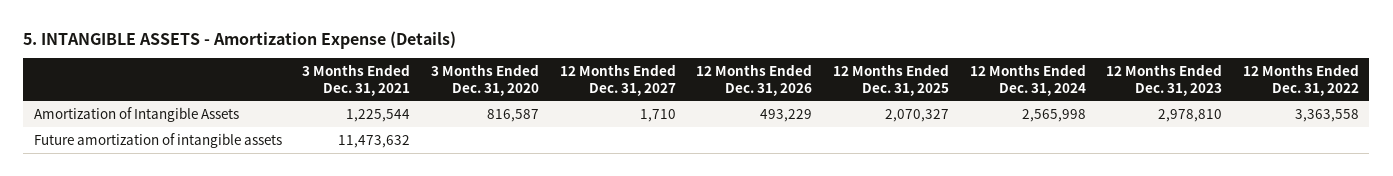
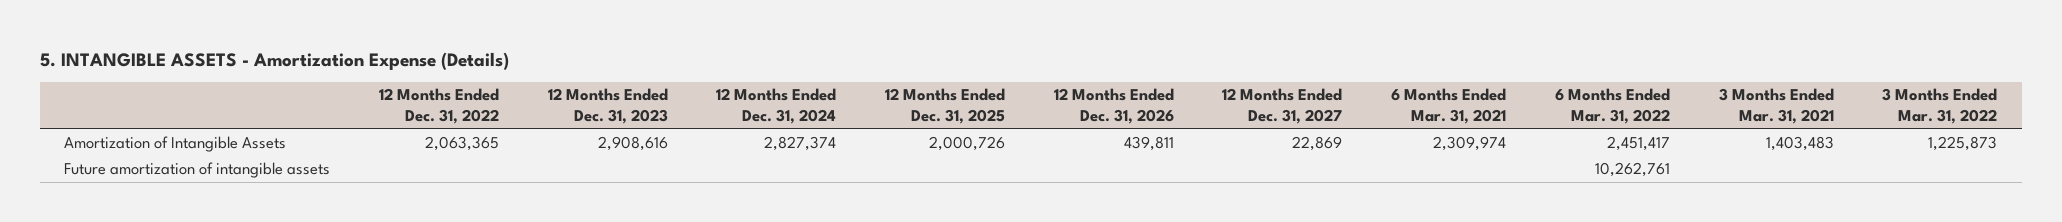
- | 3 Months Ended Dec. 31, 2021 | 3 Months Ended Dec. 31, 2020 | 12 Months Ended Dec. 31, 2027 | 12 Months Ended Dec. 31, 2026 | 12 Months Ended Dec. 31, 2025 | 12 Months Ended Dec. 31, 2024 | 12 Months Ended Dec. 31, 2023 | 12 Months Ended Dec. 31, 2022
+ | 12 Months Ended Dec. 31, 2022 | 12 Months Ended Dec. 31, 2023 | 12 Months Ended Dec. 31, 2024 | 12 Months Ended Dec. 31, 2025 | 12 Months Ended Dec. 31, 2026 | 12 Months Ended Dec. 31, 2027 | 6 Months Ended Mar. 31, 2021 | 6 Months Ended Mar. 31, 2022 | 3 Months Ended Mar. 31, 2021 | 3 Months Ended Mar. 31, 2022
- Amortization of Intangible Assets | 1,225,544 | 816,587 | 1,710 | 493,229 | 2,070,327 | 2,565,998 | 2,978,810 | 3,363,558
+ Amortization of Intangible Assets | 2,063,365 | 2,908,616 | 2,827,374 | 2,000,726 | 439,811 | 22,869 | 2,309,974 | 2,451,417 | 1,403,483 | 1,225,873

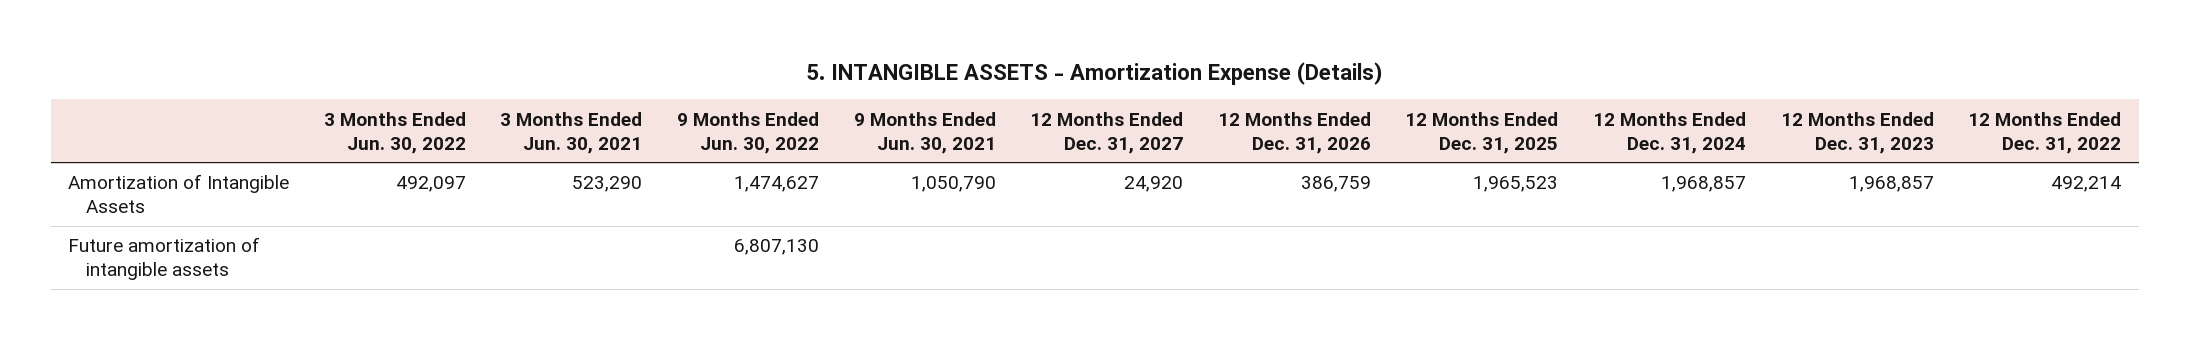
- | 12 Months Ended Dec. 31, 2022 | 12 Months Ended Dec. 31, 2023 | 12 Months Ended Dec. 31, 2024 | 12 Months Ended Dec. 31, 2025 | 12 Months Ended Dec. 31, 2026 | 12 Months Ended Dec. 31, 2027 | 6 Months Ended Mar. 31, 2021 | 6 Months Ended Mar. 31, 2022 | 3 Months Ended Mar. 31, 2021 | 3 Months Ended Mar. 31, 2022
+ | 3 Months Ended Jun. 30, 2022 | 3 Months Ended Jun. 30, 2021 | 9 Months Ended Jun. 30, 2022 | 9 Months Ended Jun. 30, 2021 | 12 Months Ended Dec. 31, 2027 | 12 Months Ended Dec. 31, 2026 | 12 Months Ended Dec. 31, 2025 | 12 Months Ended Dec. 31, 2024 | 12 Months Ended Dec. 31, 2023 | 12 Months Ended Dec. 31, 2022
- Amortization of Intangible Assets | 2,063,365 | 2,908,616 | 2,827,374 | 2,000,726 | 439,811 | 22,869 | 2,309,974 | 2,451,417 | 1,403,483 | 1,225,873
+ Amortization of Intangible Assets | 492,097 | 523,290 | 1,474,627 | 1,050,790 | 24,920 | 386,759 | 1,965,523 | 1,968,857 | 1,968,857 | 492,214

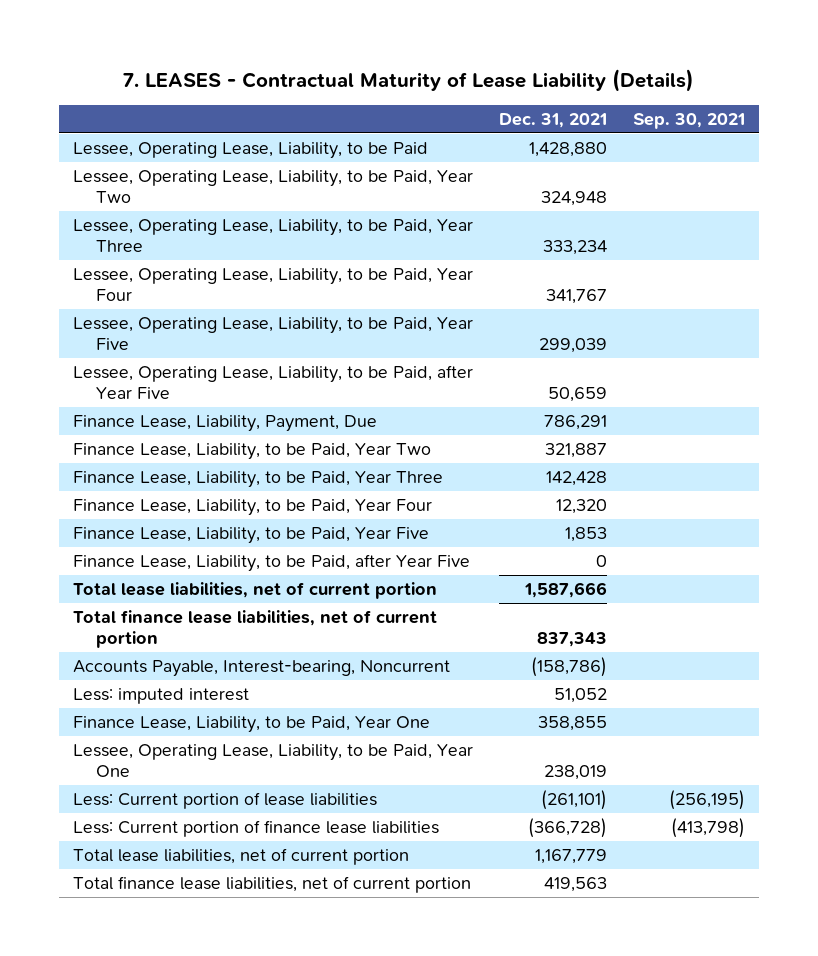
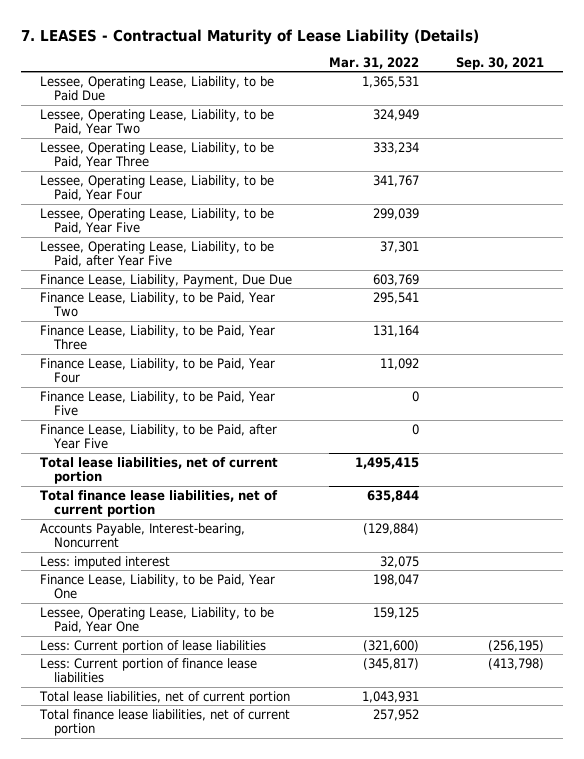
- | Dec. 31, 2021 | Sep. 30, 2021
+ | Mar. 31, 2022 | Sep. 30, 2021
- Lessee, Operating Lease, Liability, to be Paid | 1,428,880 |
+ Lessee, Operating Lease, Liability, to be Paid Due | 1,365,531 |
- Finance Lease, Liability, Payment, Due | 786,291 |
+ Finance Lease, Liability, Payment, Due Due | 603,769 |

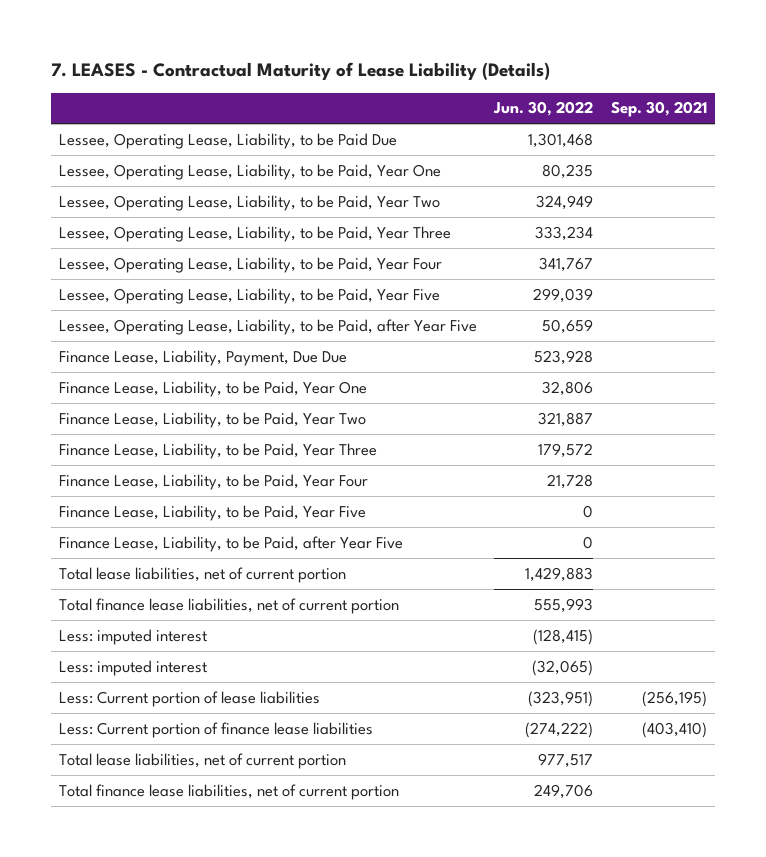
- | Mar. 31, 2022 | Sep. 30, 2021
+ | Jun. 30, 2022 | Sep. 30, 2021
moved up: Lessee, Operating Lease, Liability, to be Paid, Year One | 80,235 |
moved up: Finance Lease, Liability, to be Paid, Year One | 32,806 |
- Accounts Payable, Interest-bearing, Noncurrent | (129,884) |
+ Less: imputed interest | (32,065) |
- Less: Current portion of finance lease liabilities | (345,817) | (413,798)
+ Less: Current portion of finance lease liabilities | (274,222) | (403,410)

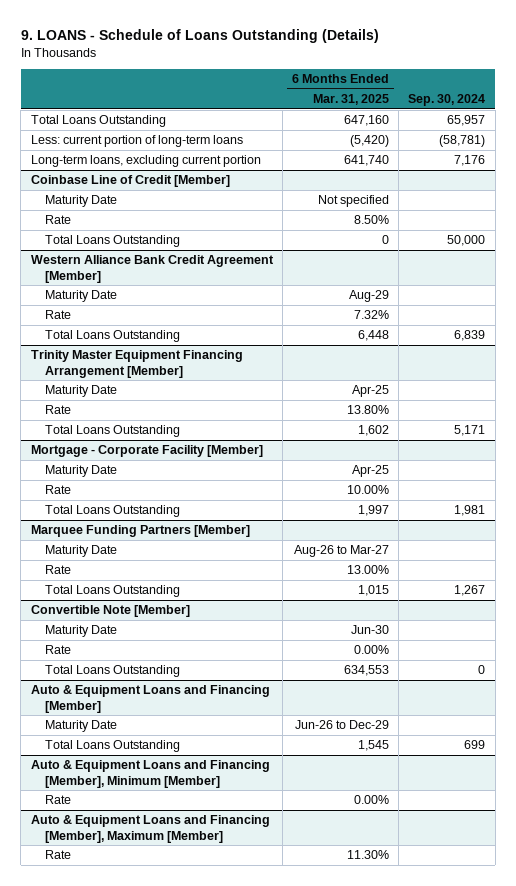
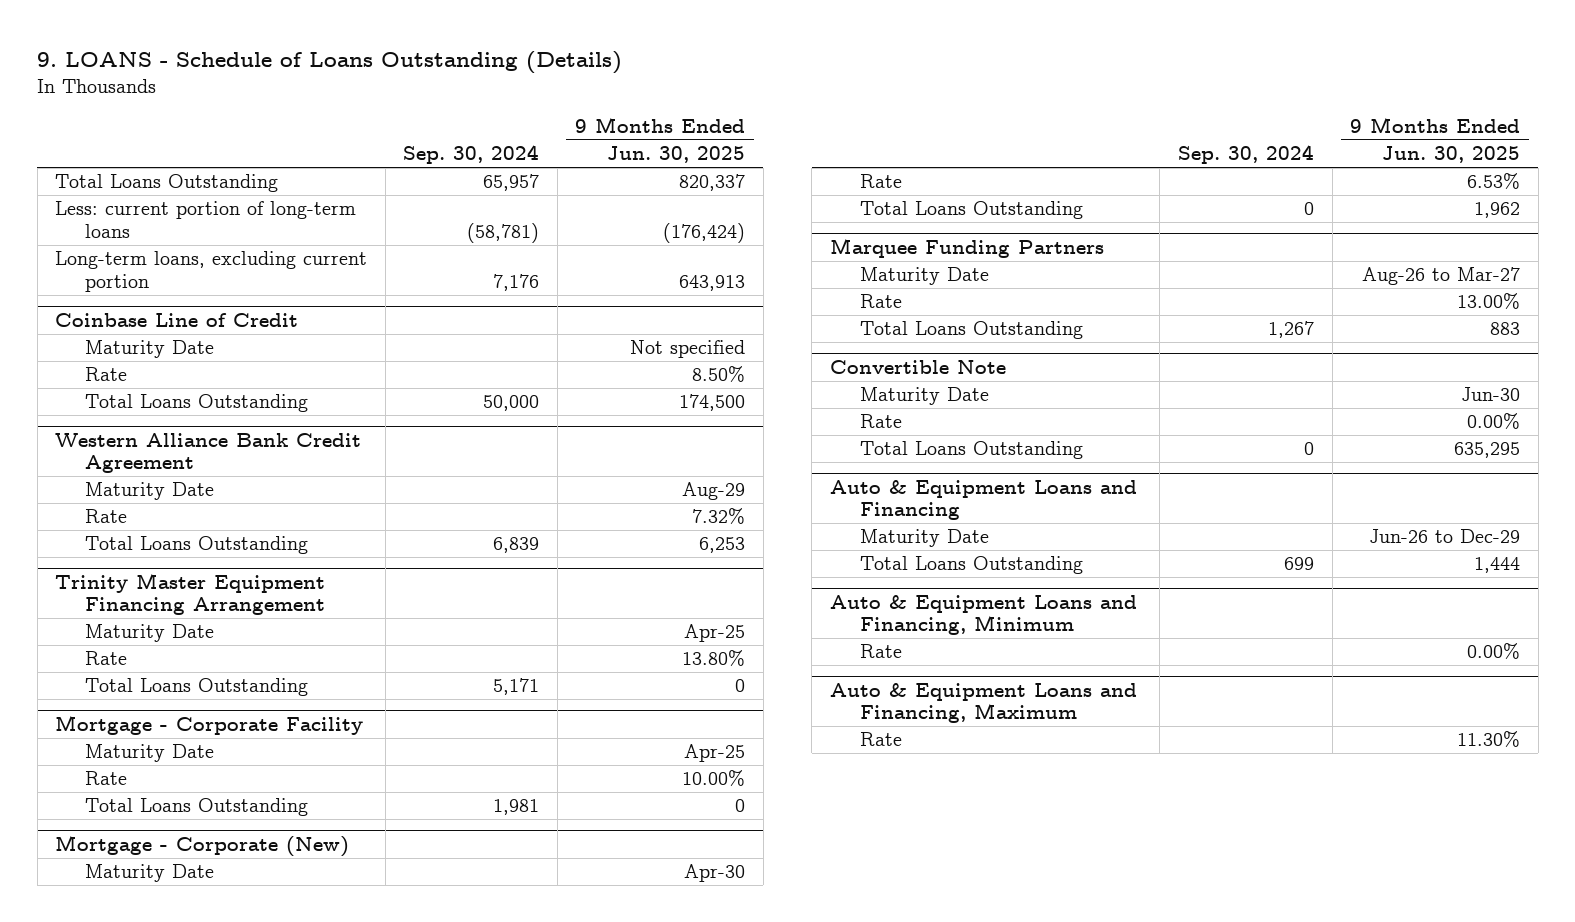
- | 6 Months Ended Mar. 31, 2025 | Sep. 30, 2024
+ | Sep. 30, 2024 | 9 Months Ended Jun. 30, 2025
- Coinbase Line of Credit [Member]
+ Coinbase Line of Credit
- Western Alliance Bank Credit Agreement [Member]
+ Western Alliance Bank Credit Agreement
- Trinity Master Equipment Financing Arrangement [Member]
+ Trinity Master Equipment Financing Arrangement
- Mortgage - Corporate Facility [Member]
+ Mortgage - Corporate Facility
- Marquee Funding Partners [Member]
+ Mortgage - Corporate (New)
+ Maturity Date | | Apr-30
+ Rate | | 6.53%
+ Total Loans Outstanding | 0 | 1,962
+ Marquee Funding Partners
- Convertible Note [Member]
+ Convertible Note
- Auto & Equipment Loans and Financing [Member]
+ Auto & Equipment Loans and Financing
- Auto & Equipment Loans and Financing [Member], Minimum [Member]
+ Auto & Equipment Loans and Financing, Minimum
- Auto & Equipment Loans and Financing [Member], Maximum [Member]
+ Auto & Equipment Loans and Financing, Maximum

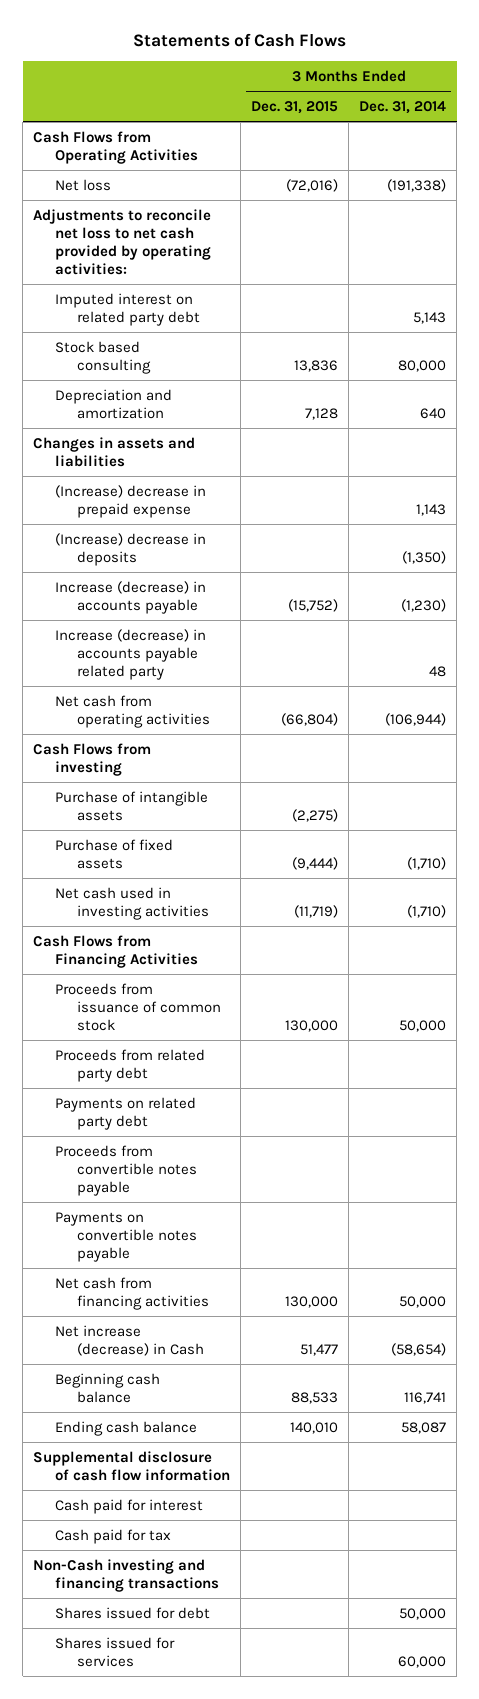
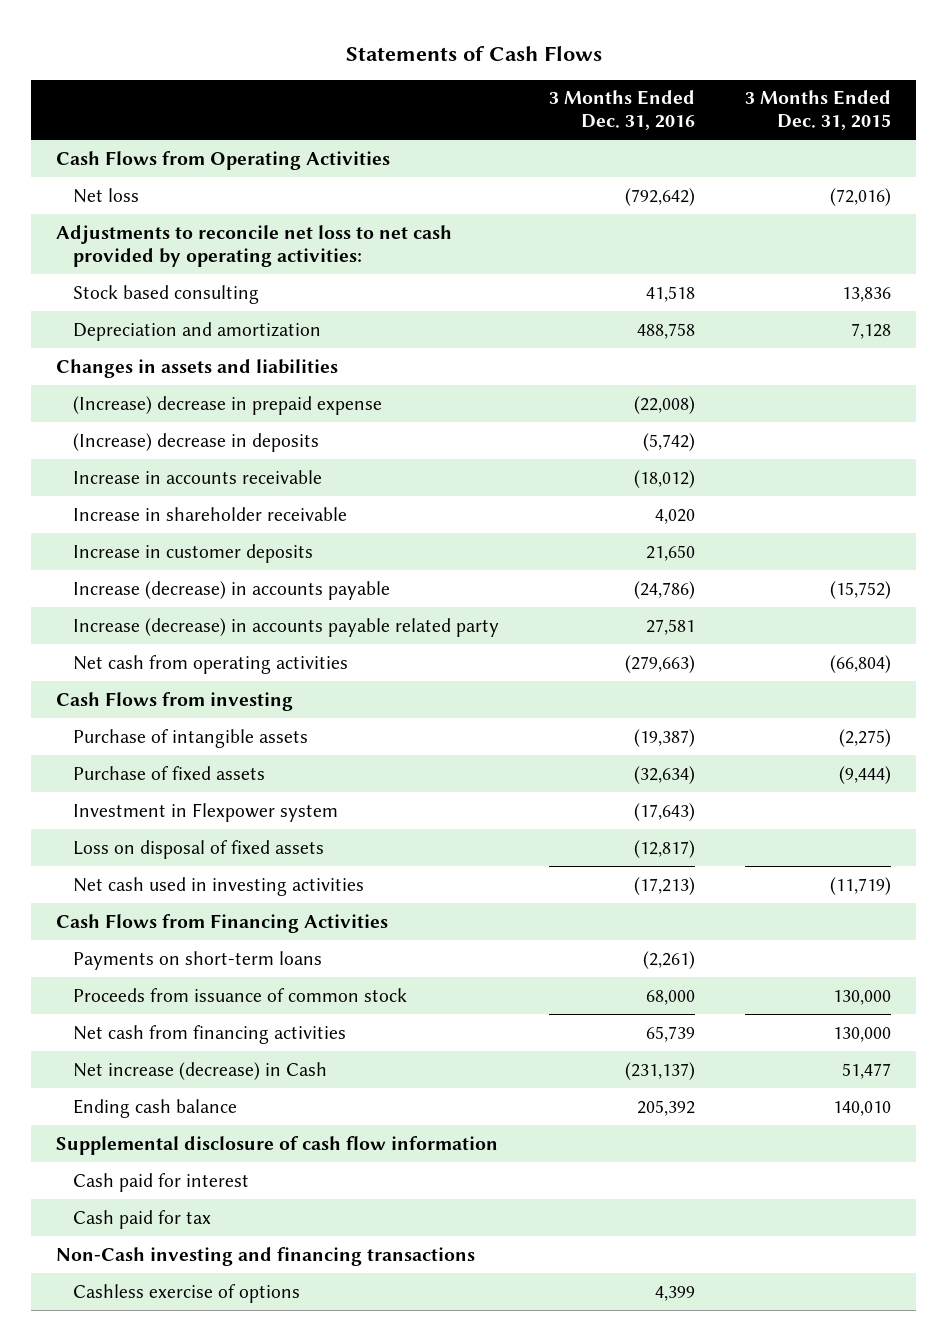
- | 3 Months Ended Dec. 31, 2015 | 3 Months Ended Dec. 31, 2014
+ | 3 Months Ended Dec. 31, 2016 | 3 Months Ended Dec. 31, 2015
- Imputed interest on related party debt | | 5,143
+ Increase in accounts receivable | (18,012) |
+ Increase in shareholder receivable | 4,020 |
+ Increase in customer deposits | 21,650 |
+ Investment in Flexpower system | (17,643) |
+ Loss on disposal of fixed assets | (12,817) |
+ Payments on short-term loans | (2,261) |
- Proceeds from related party debt
- Payments on related party debt
- Proceeds from convertible notes payable
- Payments on convertible notes payable
- Beginning cash balance | 88,533 | 116,741
- Shares issued for debt | | 50,000
- Shares issued for services | | 60,000
+ Cashless exercise of options | 4,399 |

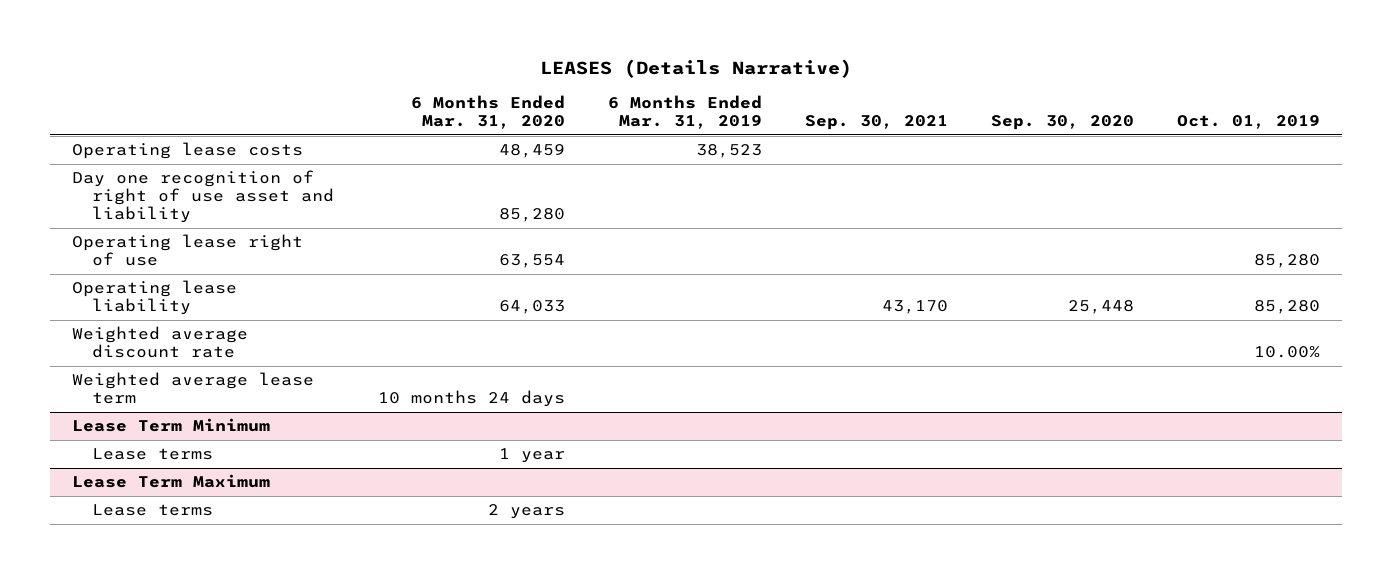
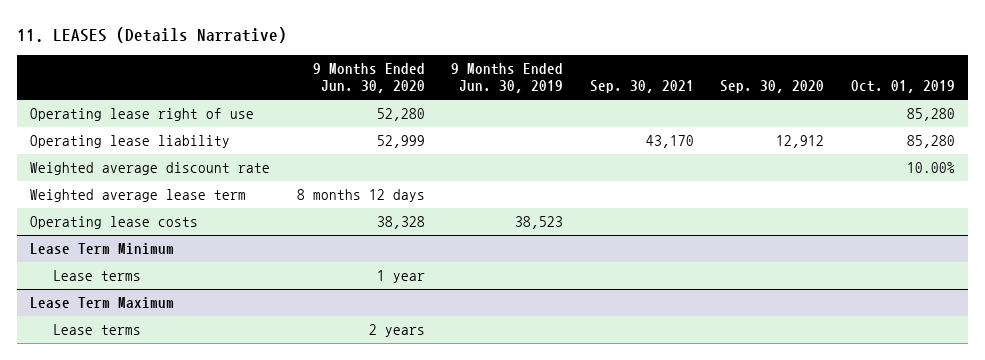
- LEASES (Details Narrative)
+ 11. LEASES (Details Narrative)
- | 6 Months Ended Mar. 31, 2020 | 6 Months Ended Mar. 31, 2019 | Sep. 30, 2021 | Sep. 30, 2020 | Oct. 01, 2019
+ | 9 Months Ended Jun. 30, 2020 | 9 Months Ended Jun. 30, 2019 | Sep. 30, 2021 | Sep. 30, 2020 | Oct. 01, 2019
- Day one recognition of right of use asset and liability | 85,280 | | | |
- Operating lease liability | 64,033 | | 43,170 | 25,448 | 85,280
+ Operating lease liability | 52,999 | | 43,170 | 12,912 | 85,280
moved down: Operating lease costs | 38,328 | 38,523 | | |

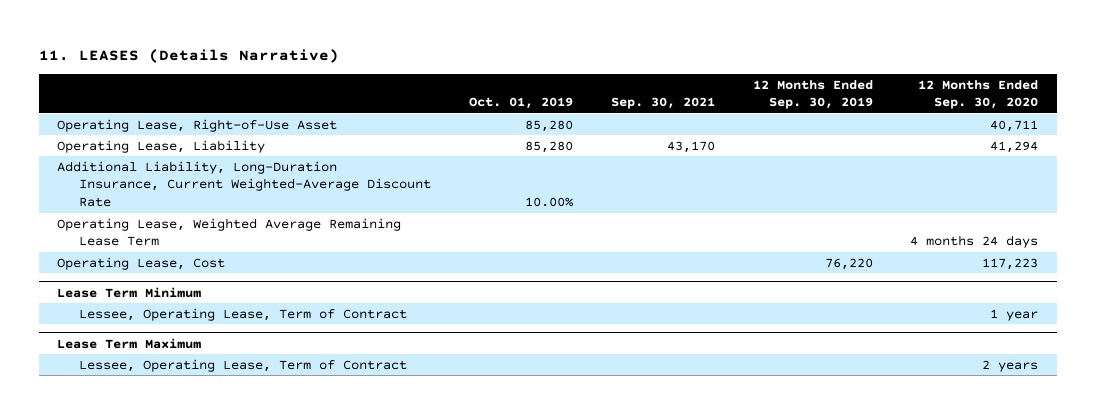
- | 9 Months Ended Jun. 30, 2020 | 9 Months Ended Jun. 30, 2019 | Sep. 30, 2021 | Sep. 30, 2020 | Oct. 01, 2019
+ | Oct. 01, 2019 | Sep. 30, 2021 | 12 Months Ended Sep. 30, 2019 | 12 Months Ended Sep. 30, 2020
- Operating lease right of use | 52,280 | | | | 85,280
- Operating lease liability | 52,999 | | 43,170 | 12,912 | 85,280
- Weighted average discount rate | | | | | 10.00%
- Weighted average lease term | 8 months 12 days | | | |
- Operating lease costs | 38,328 | 38,523 | | |
+ Operating Lease, Right-of-Use Asset | 85,280 | | | 40,711
+ Operating Lease, Liability | 85,280 | 43,170 | | 41,294
+ Additional Liability, Long-Duration Insurance, Current Weighted-Average Discount Rate | 10.00% | | |
+ Operating Lease, Weighted Average Remaining Lease Term | | | | 4 months 24 days
+ Operating Lease, Cost | | | 76,220 | 117,223
@ Lease Term Minimum
- Lease terms | 1 year | | | |
+ Lessee, Operating Lease, Term of Contract | | | | 1 year
@ Lease Term Maximum
- Lease terms | 2 years | | | |
+ Lessee, Operating Lease, Term of Contract | | | | 2 years

